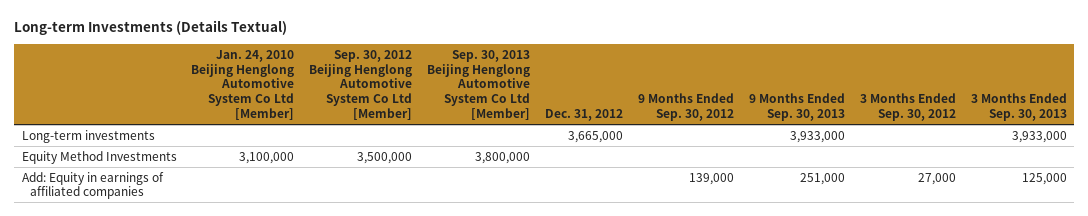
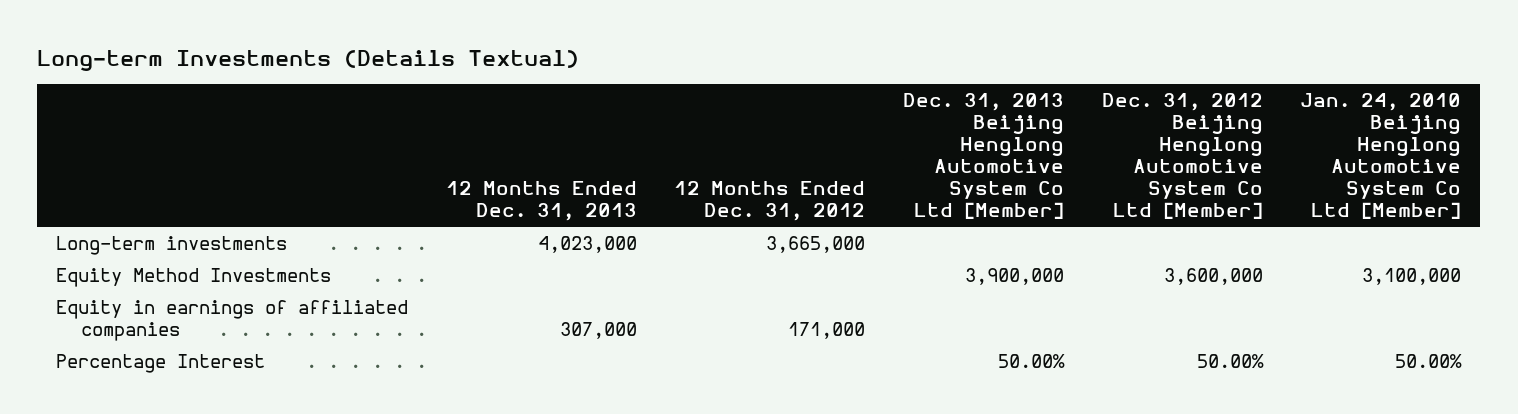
- | Jan. 24, 2010 Beijing Henglong Automotive System Co Ltd [Member] | Sep. 30, 2012 Beijing Henglong Automotive System Co Ltd [Member] | Sep. 30, 2013 Beijing Henglong Automotive System Co Ltd [Member] | Dec. 31, 2012 | 9 Months Ended Sep. 30, 2012 | 9 Months Ended Sep. 30, 2013 | 3 Months Ended Sep. 30, 2012 | 3 Months Ended Sep. 30, 2013
+ | 12 Months Ended Dec. 31, 2013 | 12 Months Ended Dec. 31, 2012 | Dec. 31, 2013 Beijing Henglong Automotive System Co Ltd [Member] | Dec. 31, 2012 Beijing Henglong Automotive System Co Ltd [Member] | Jan. 24, 2010 Beijing Henglong Automotive System Co Ltd [Member]
- Add: Equity in earnings of affiliated companies | | | | | 139,000 | 251,000 | 27,000 | 125,000
+ Equity in earnings of affiliated companies | 307,000 | 171,000 | | |
+ Percentage Interest | | | 50.00% | 50.00% | 50.00%

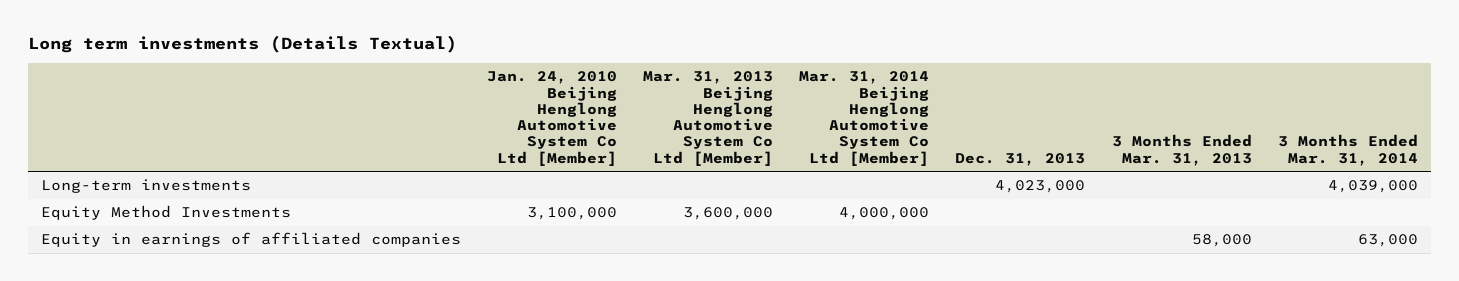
- Long-term Investments (Details Textual)
+ Long term investments (Details Textual)
- | 12 Months Ended Dec. 31, 2013 | 12 Months Ended Dec. 31, 2012 | Dec. 31, 2013 Beijing Henglong Automotive System Co Ltd [Member] | Dec. 31, 2012 Beijing Henglong Automotive System Co Ltd [Member] | Jan. 24, 2010 Beijing Henglong Automotive System Co Ltd [Member]
+ | Jan. 24, 2010 Beijing Henglong Automotive System Co Ltd [Member] | Mar. 31, 2013 Beijing Henglong Automotive System Co Ltd [Member] | Mar. 31, 2014 Beijing Henglong Automotive System Co Ltd [Member] | Dec. 31, 2013 | 3 Months Ended Mar. 31, 2013 | 3 Months Ended Mar. 31, 2014
- Percentage Interest | | | 50.00% | 50.00% | 50.00%

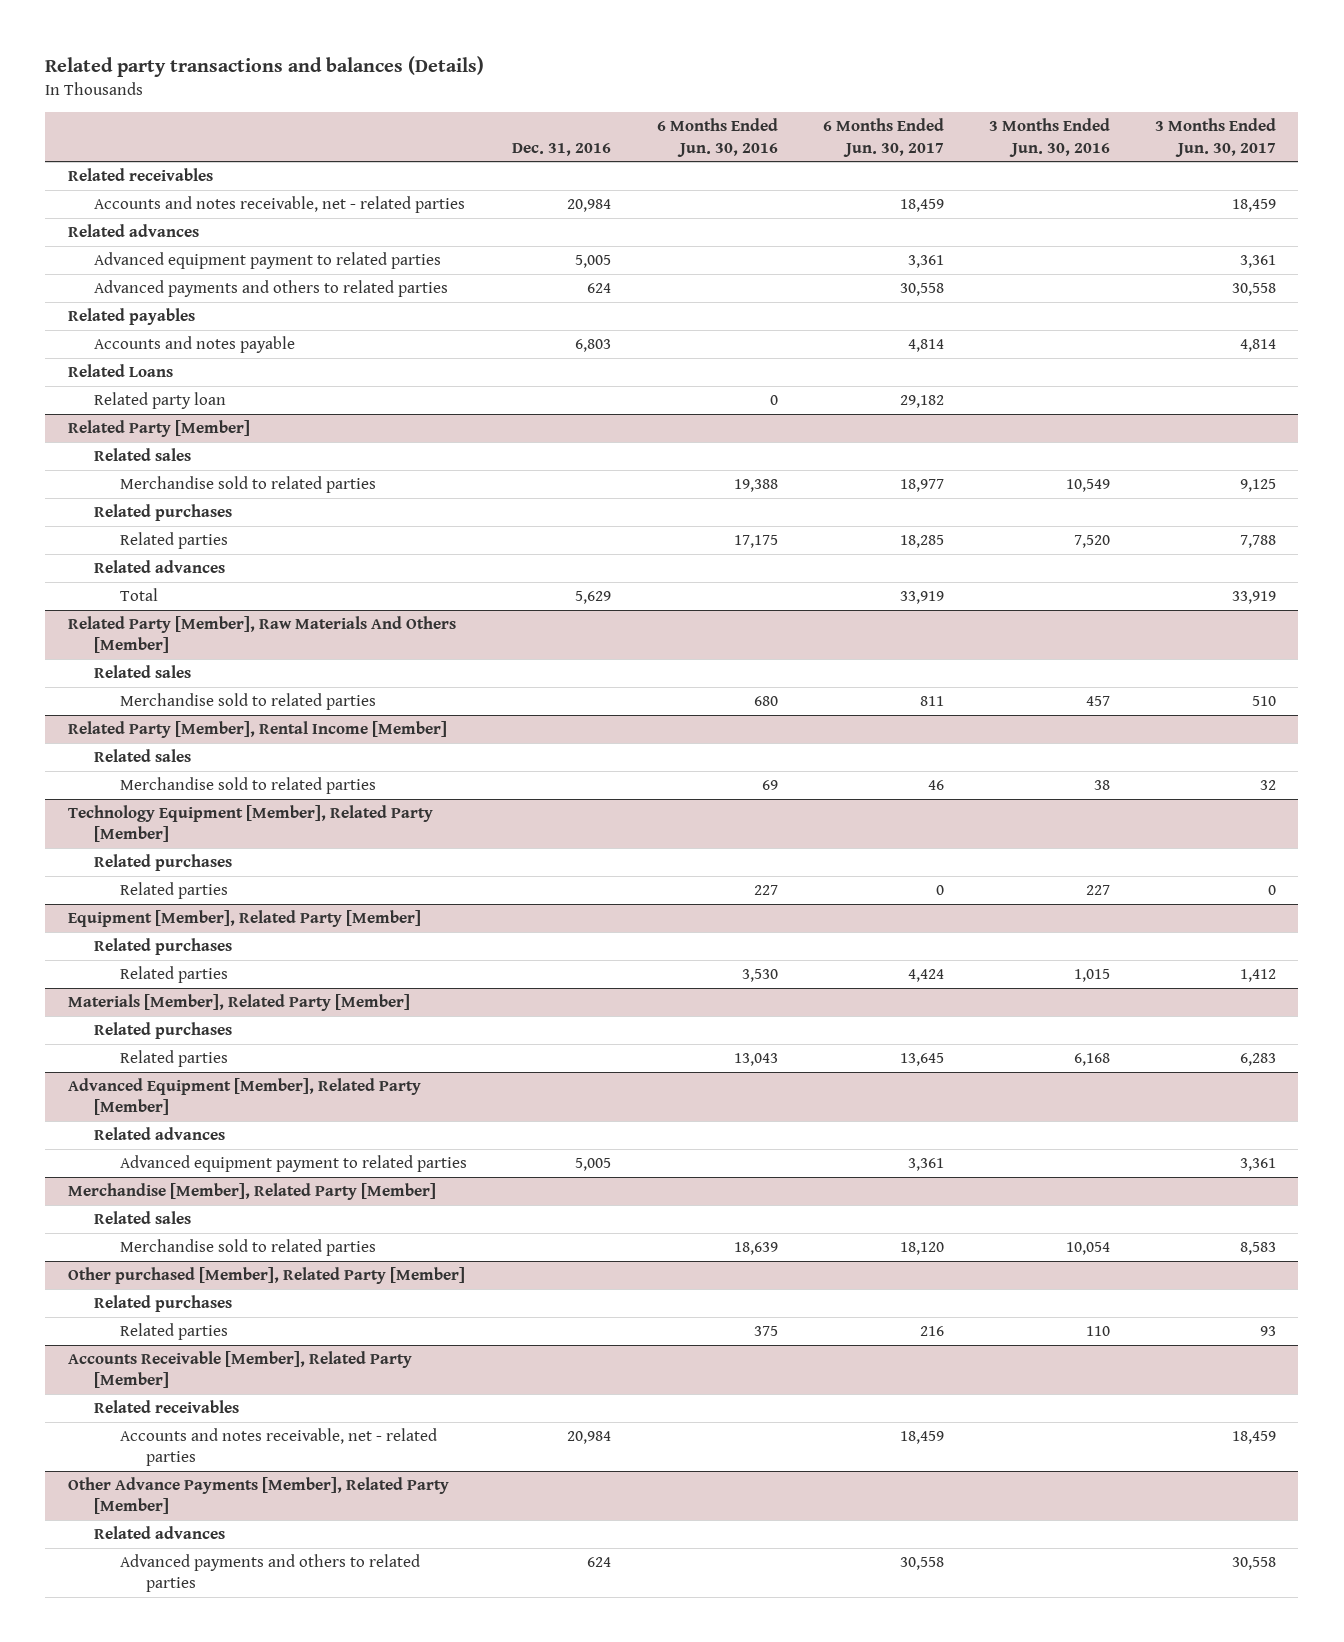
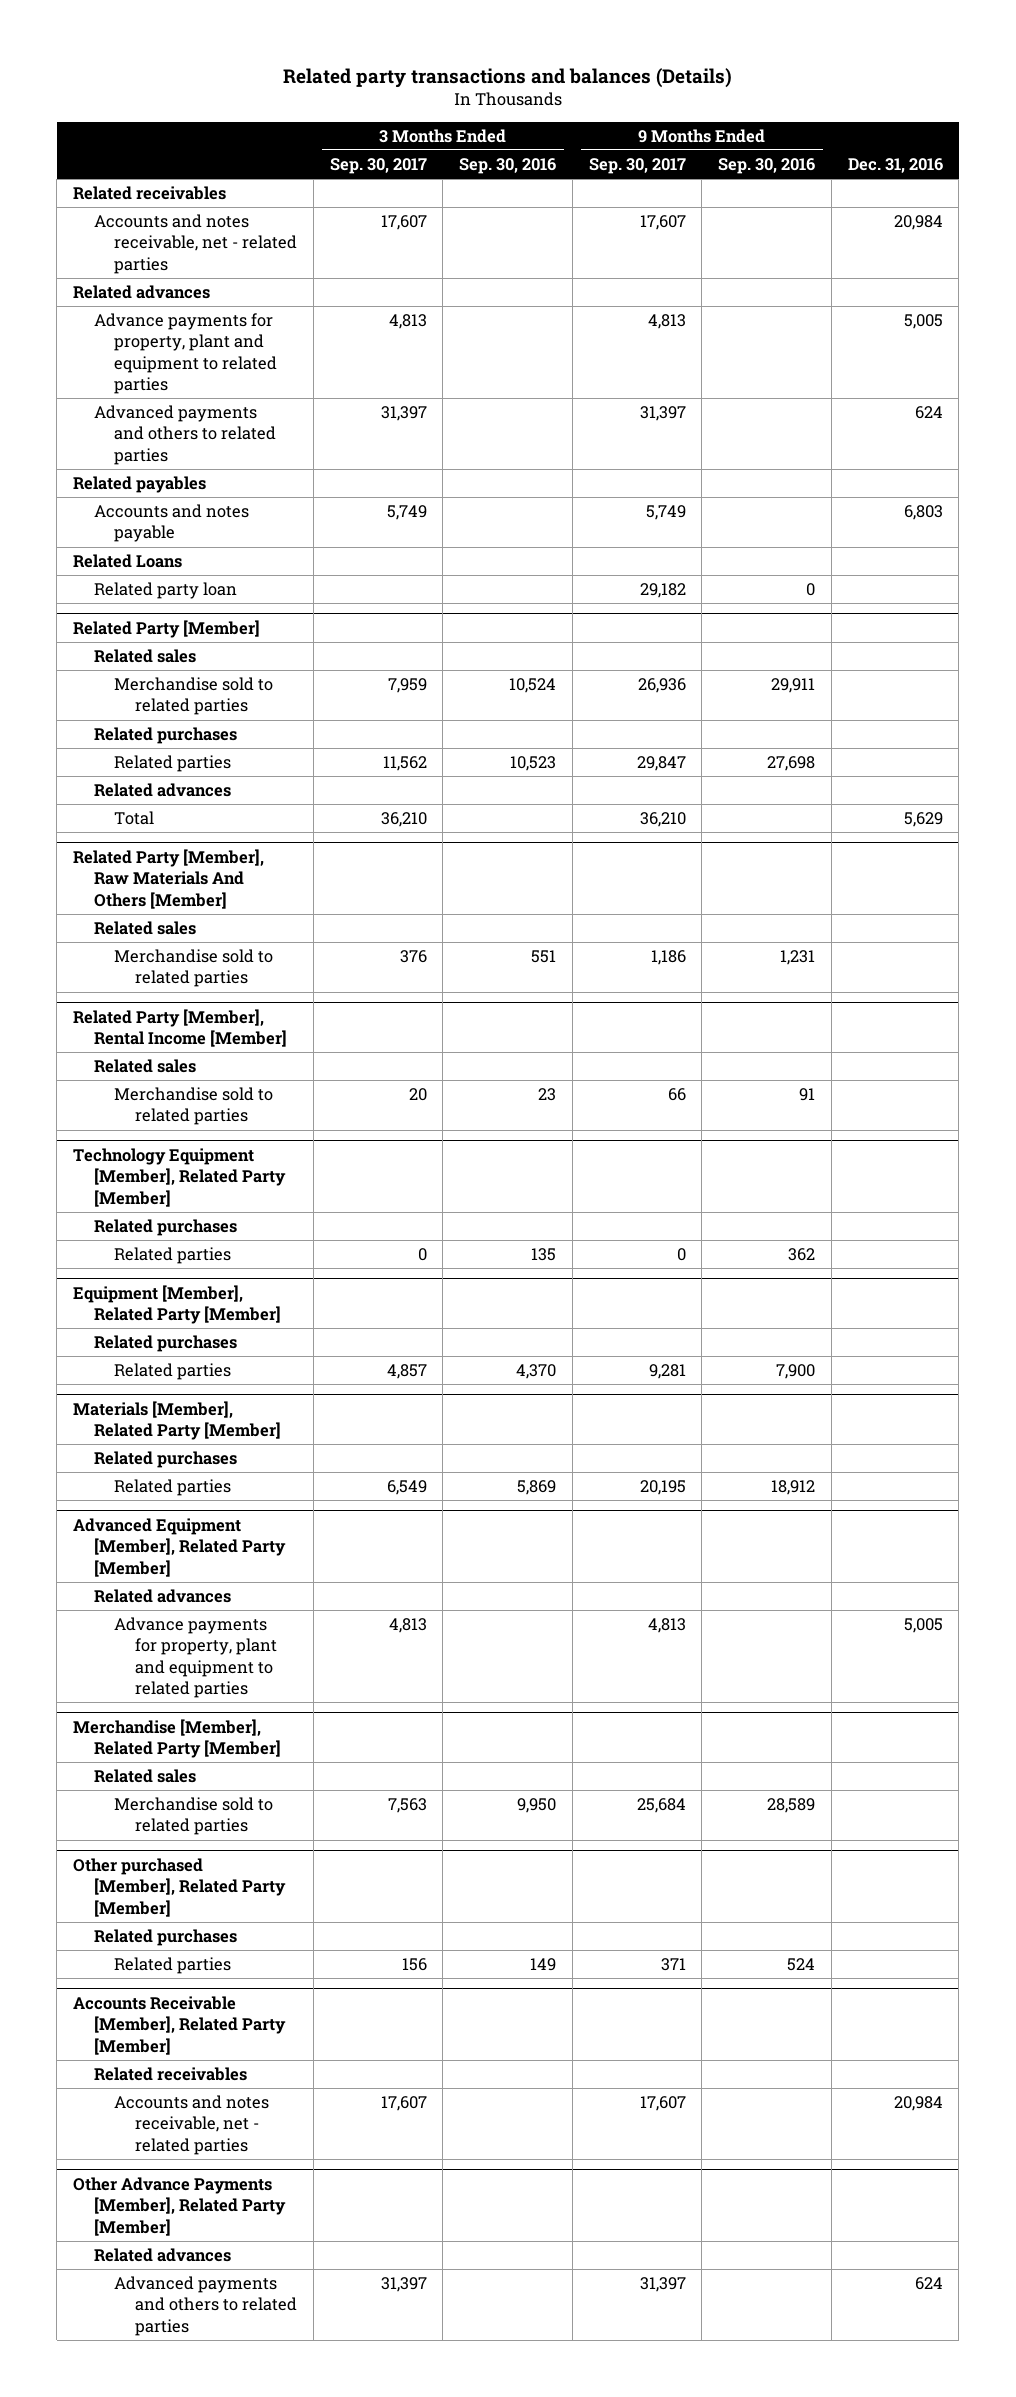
- | Dec. 31, 2016 | 6 Months Ended Jun. 30, 2016 | 6 Months Ended Jun. 30, 2017 | 3 Months Ended Jun. 30, 2016 | 3 Months Ended Jun. 30, 2017
+ | 3 Months Ended Sep. 30, 2017 | 3 Months Ended Sep. 30, 2016 | 9 Months Ended Sep. 30, 2017 | 9 Months Ended Sep. 30, 2016 | Dec. 31, 2016
- Advanced equipment payment to related parties | 5,005 | | 3,361 | | 3,361
+ Advance payments for property, plant and equipment to related parties | 4,813 | | 4,813 | | 5,005
@ Advanced Equipment [Member], Related Party [Member]
- Advanced equipment payment to related parties | 5,005 | | 3,361 | | 3,361
+ Advance payments for property, plant and equipment to related parties | 4,813 | | 4,813 | | 5,005

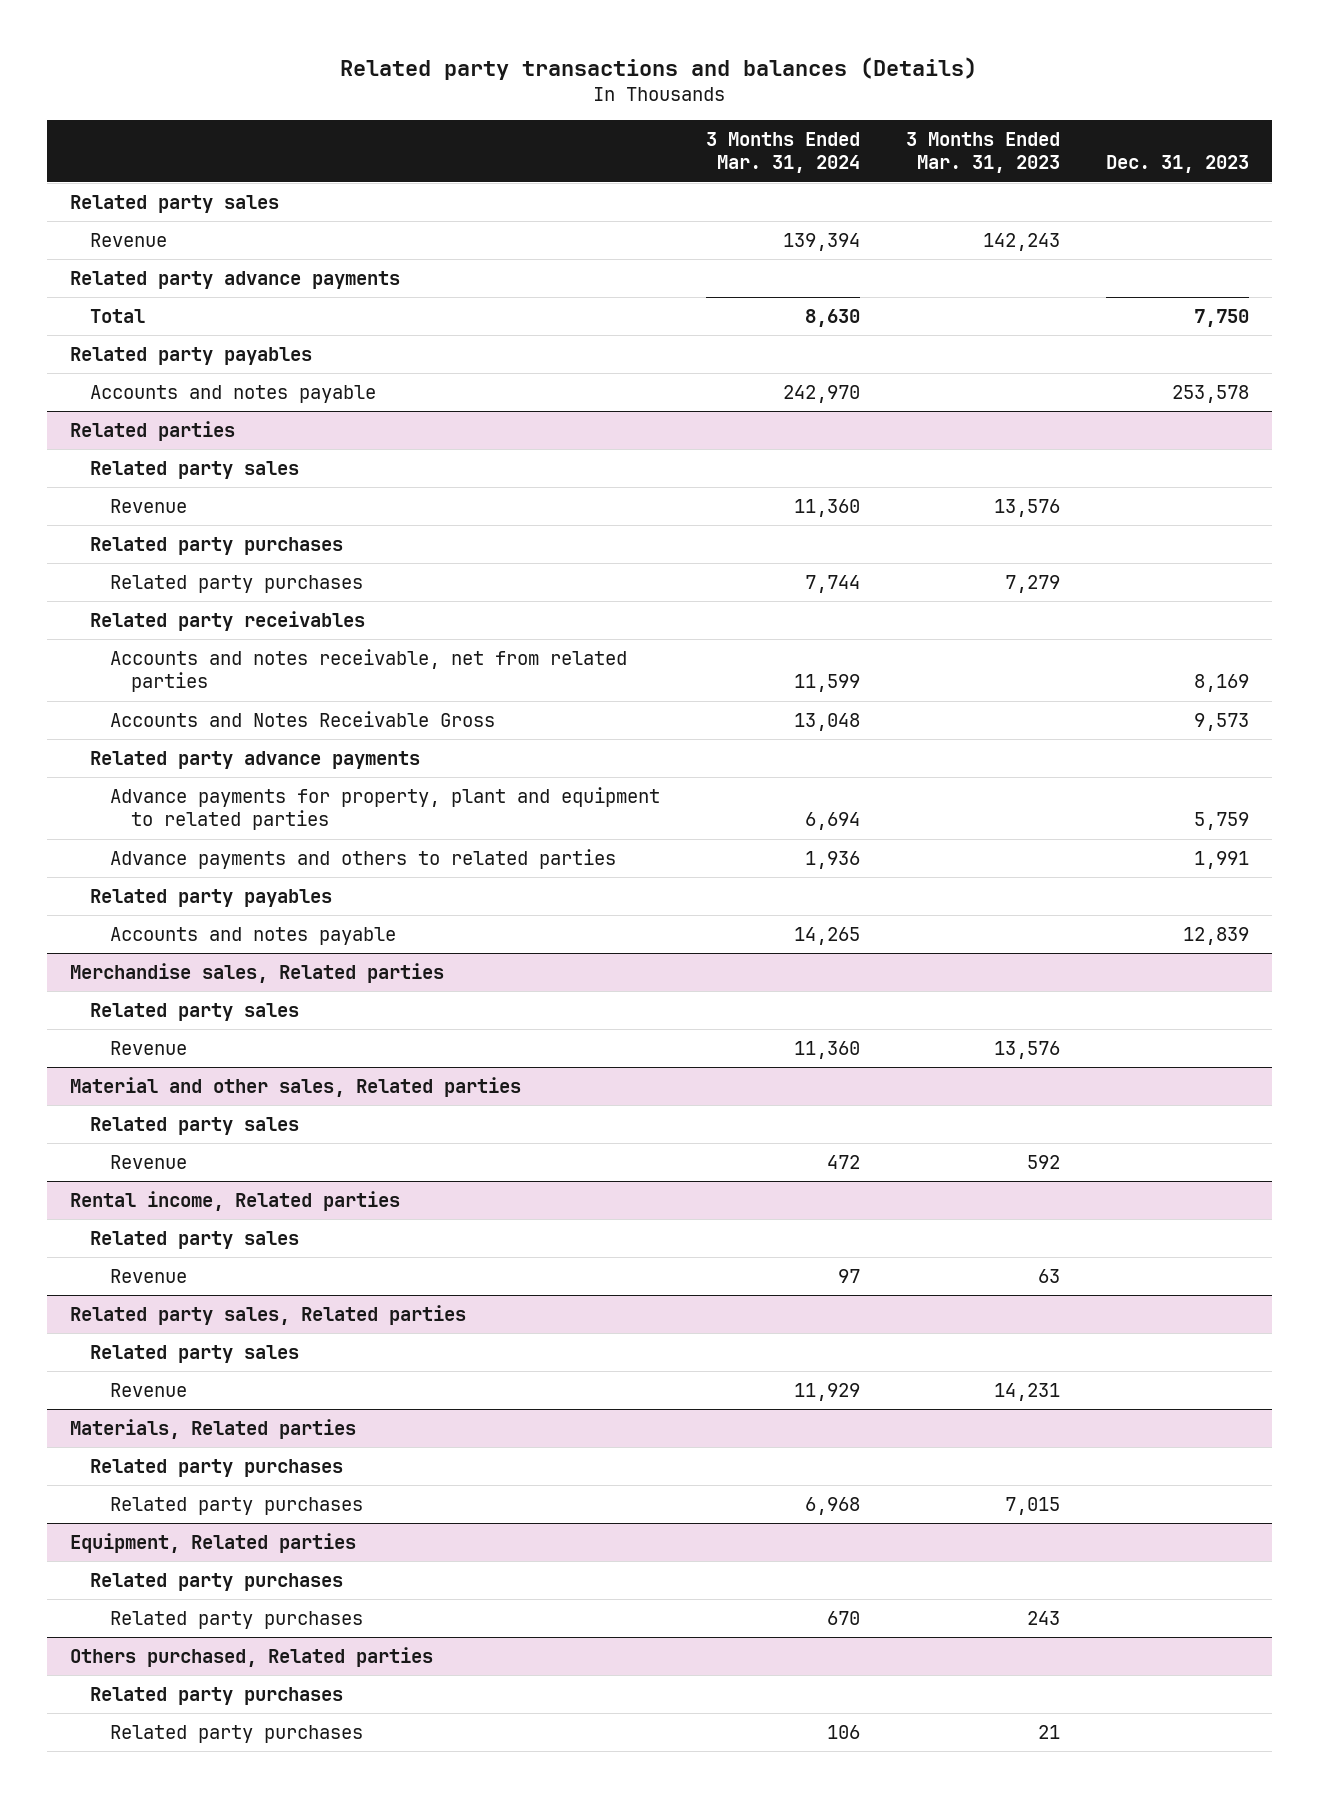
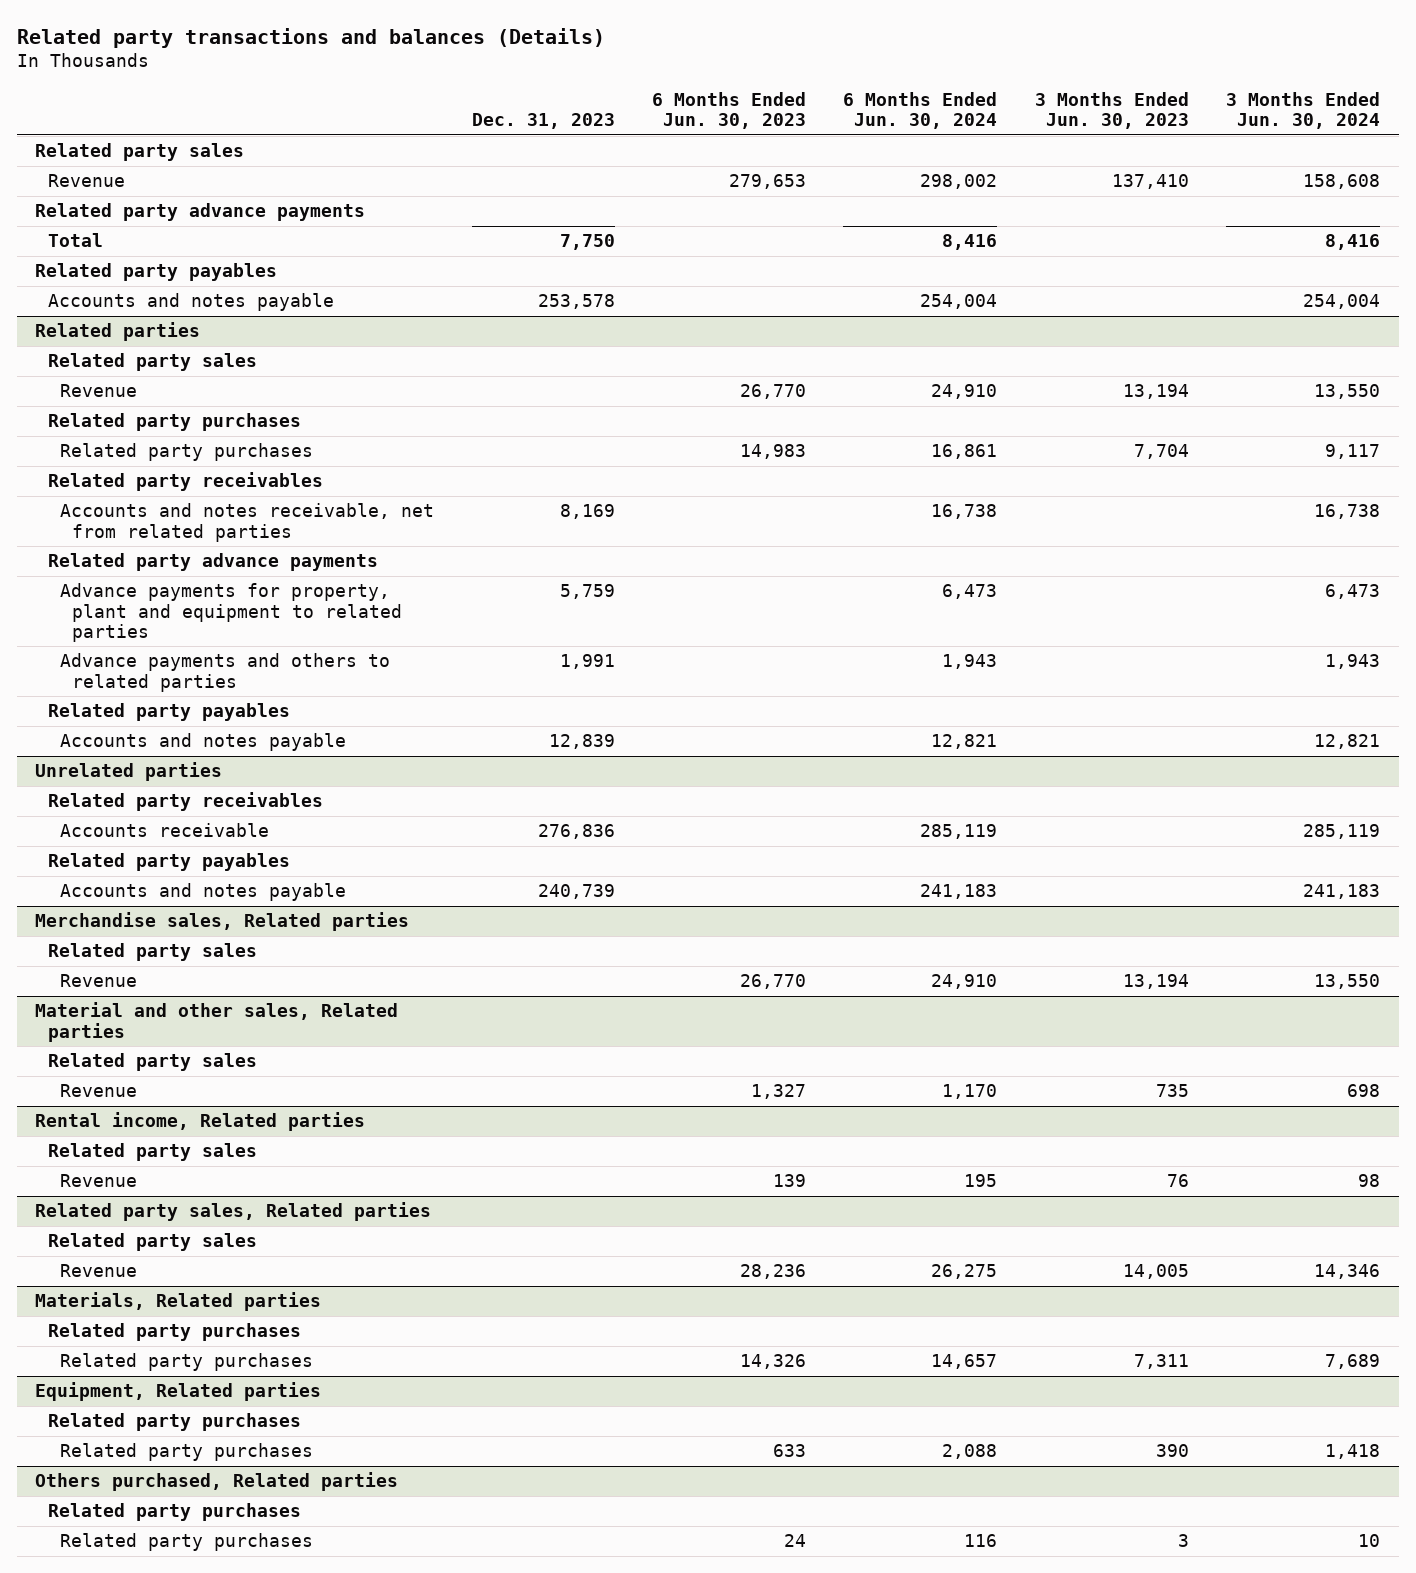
- | 3 Months Ended Mar. 31, 2024 | 3 Months Ended Mar. 31, 2023 | Dec. 31, 2023
+ | Dec. 31, 2023 | 6 Months Ended Jun. 30, 2023 | 6 Months Ended Jun. 30, 2024 | 3 Months Ended Jun. 30, 2023 | 3 Months Ended Jun. 30, 2024
@ Related parties
- Accounts and Notes Receivable Gross | 13,048 | | 9,573
+ Unrelated parties
+ Related party receivables
+ Accounts receivable | 276,836 | | 285,119 | | 285,119
+ Related party payables
+ Accounts and notes payable | 240,739 | | 241,183 | | 241,183

